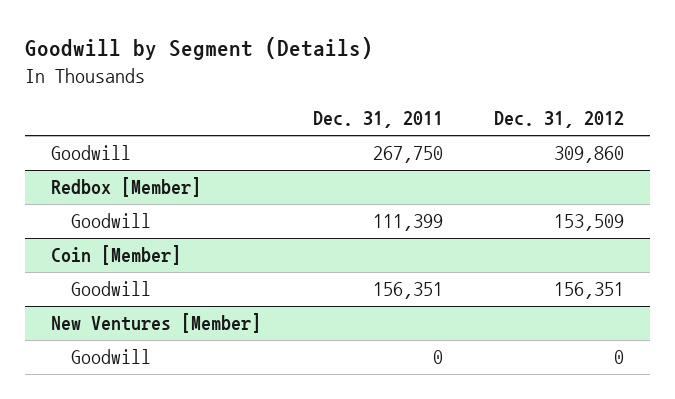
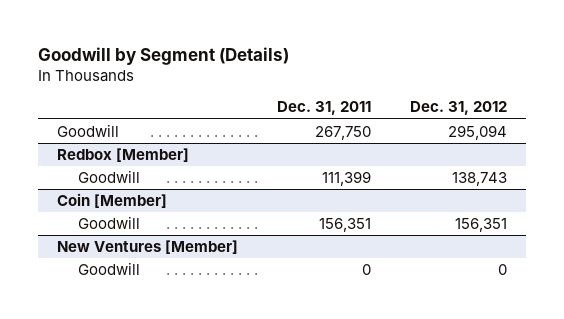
- Goodwill | 267,750 | 309,860
+ Goodwill | 267,750 | 295,094
@ Redbox [Member]
- Goodwill | 111,399 | 153,509
+ Goodwill | 111,399 | 138,743

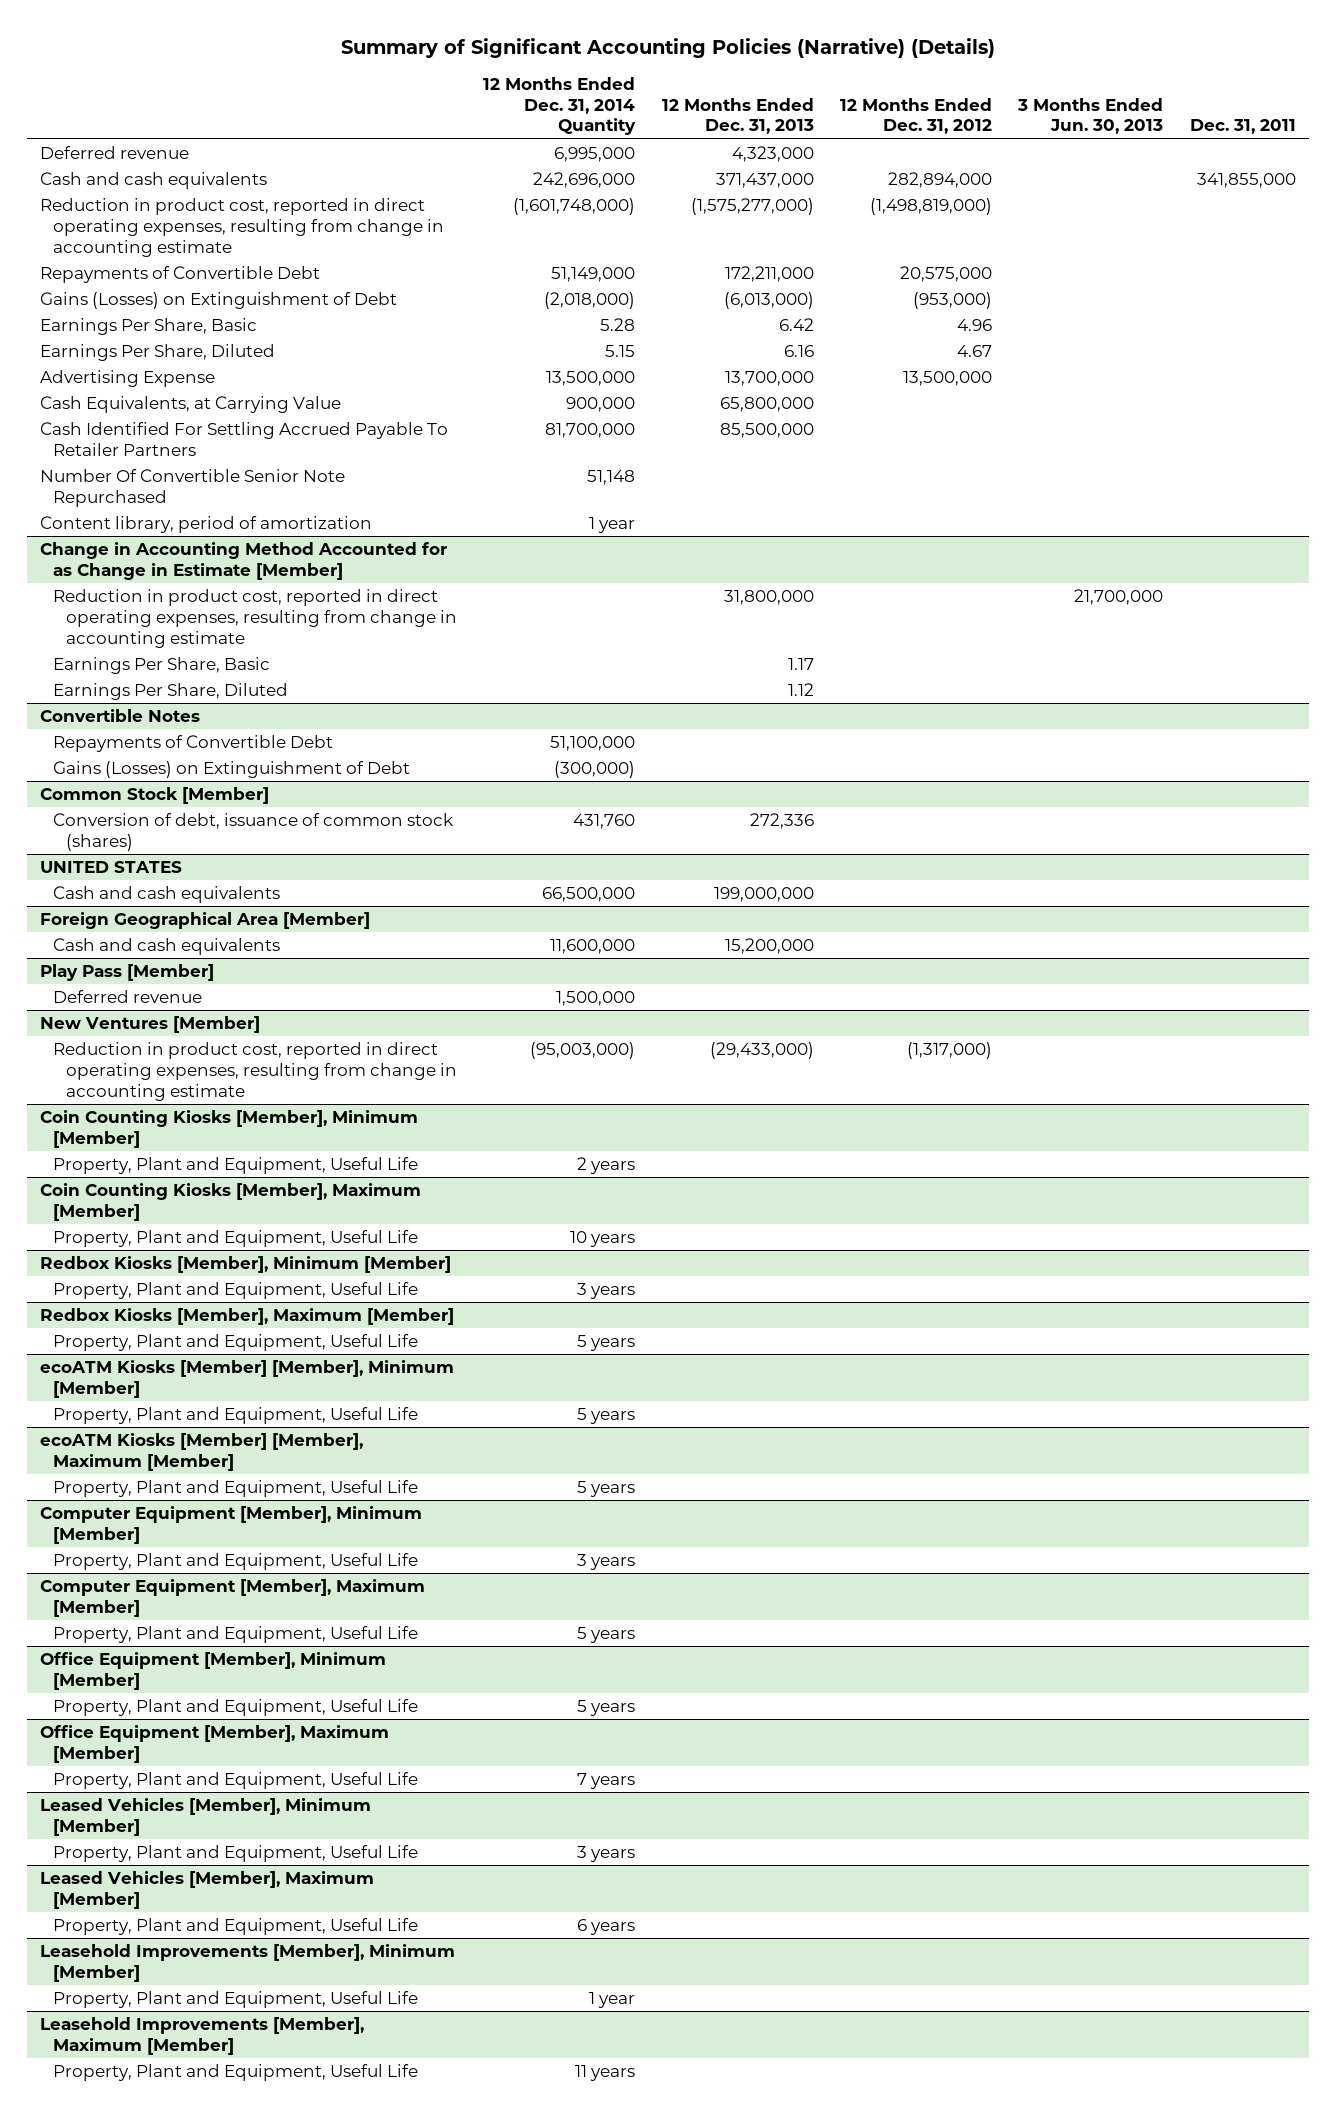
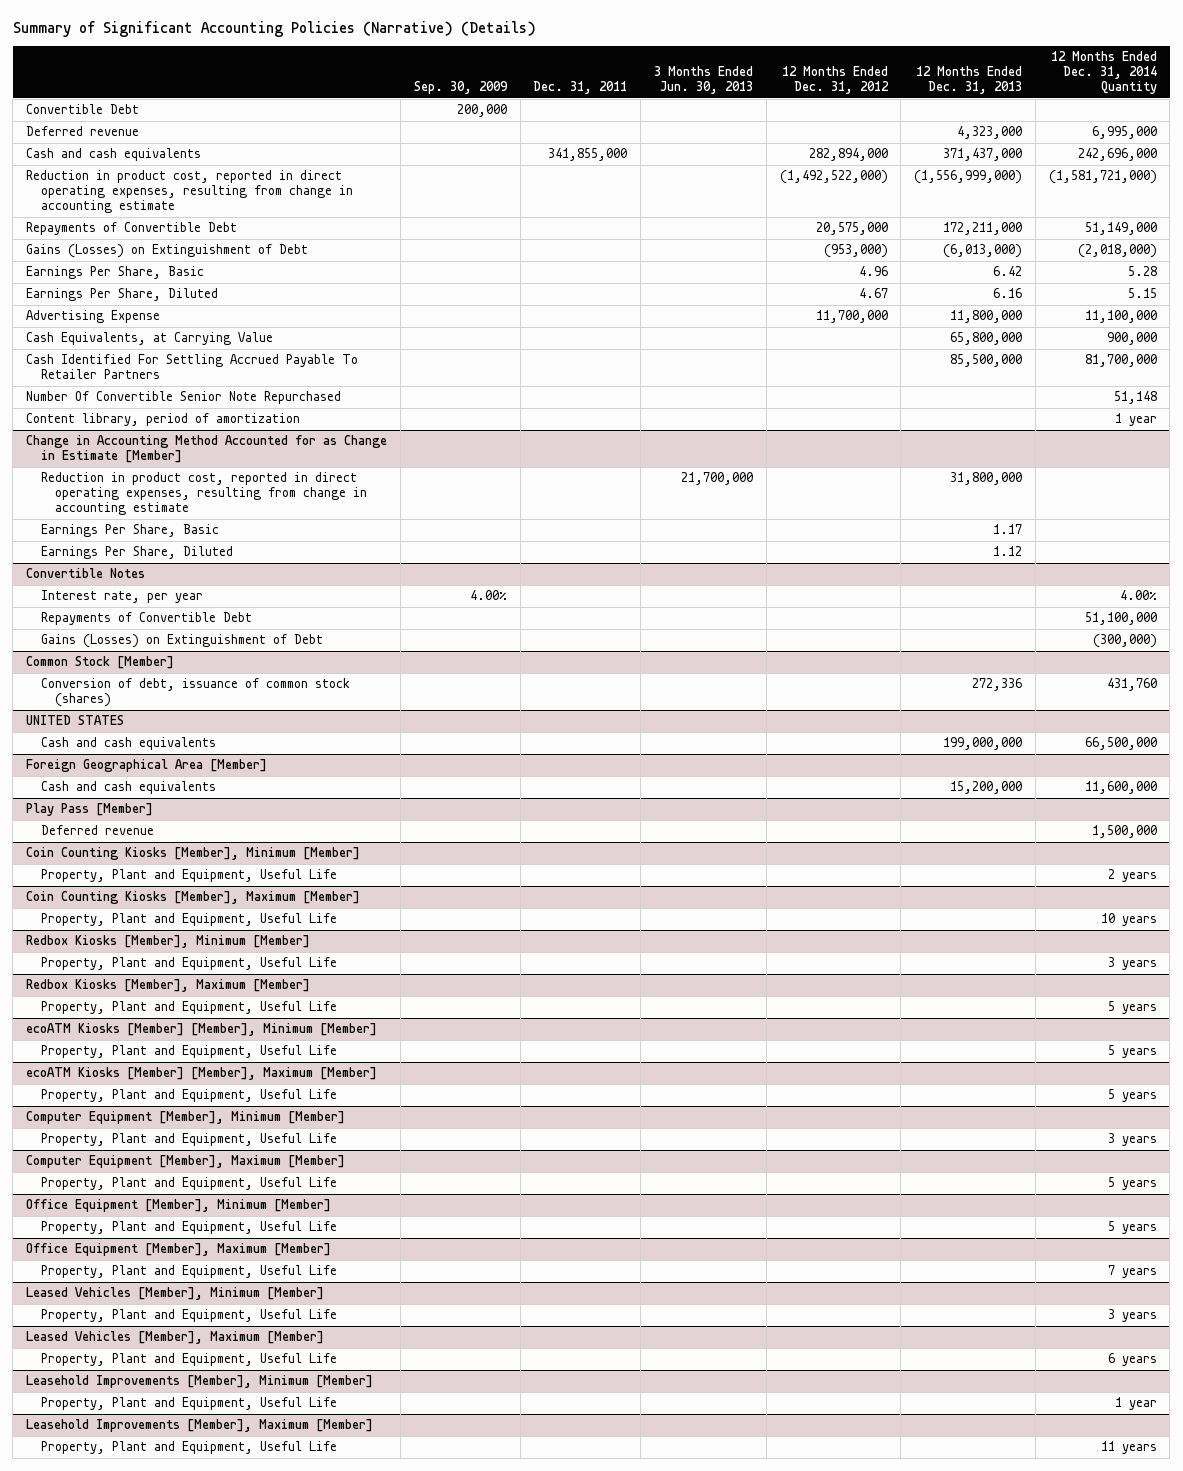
- | 12 Months Ended Dec. 31, 2014 Quantity | 12 Months Ended Dec. 31, 2013 | 12 Months Ended Dec. 31, 2012 | 3 Months Ended Jun. 30, 2013 | Dec. 31, 2011
+ | Sep. 30, 2009 | Dec. 31, 2011 | 3 Months Ended Jun. 30, 2013 | 12 Months Ended Dec. 31, 2012 | 12 Months Ended Dec. 31, 2013 | 12 Months Ended Dec. 31, 2014 Quantity
+ Convertible Debt | 200,000 | | | | |
- Reduction in product cost, reported in direct operating expenses, resulting from change in accounting estimate | (1,601,748,000) | (1,575,277,000) | (1,498,819,000) | |
+ Reduction in product cost, reported in direct operating expenses, resulting from change in accounting estimate | | | | (1,492,522,000) | (1,556,999,000) | (1,581,721,000)
- Advertising Expense | 13,500,000 | 13,700,000 | 13,500,000 | |
+ Advertising Expense | | | | 11,700,000 | 11,800,000 | 11,100,000
@ Convertible Notes
+ Interest rate, per year | 4.00% | | | | | 4.00%
- New Ventures [Member]
- Reduction in product cost, reported in direct operating expenses, resulting from change in accounting estimate | (95,003,000) | (29,433,000) | (1,317,000) | |

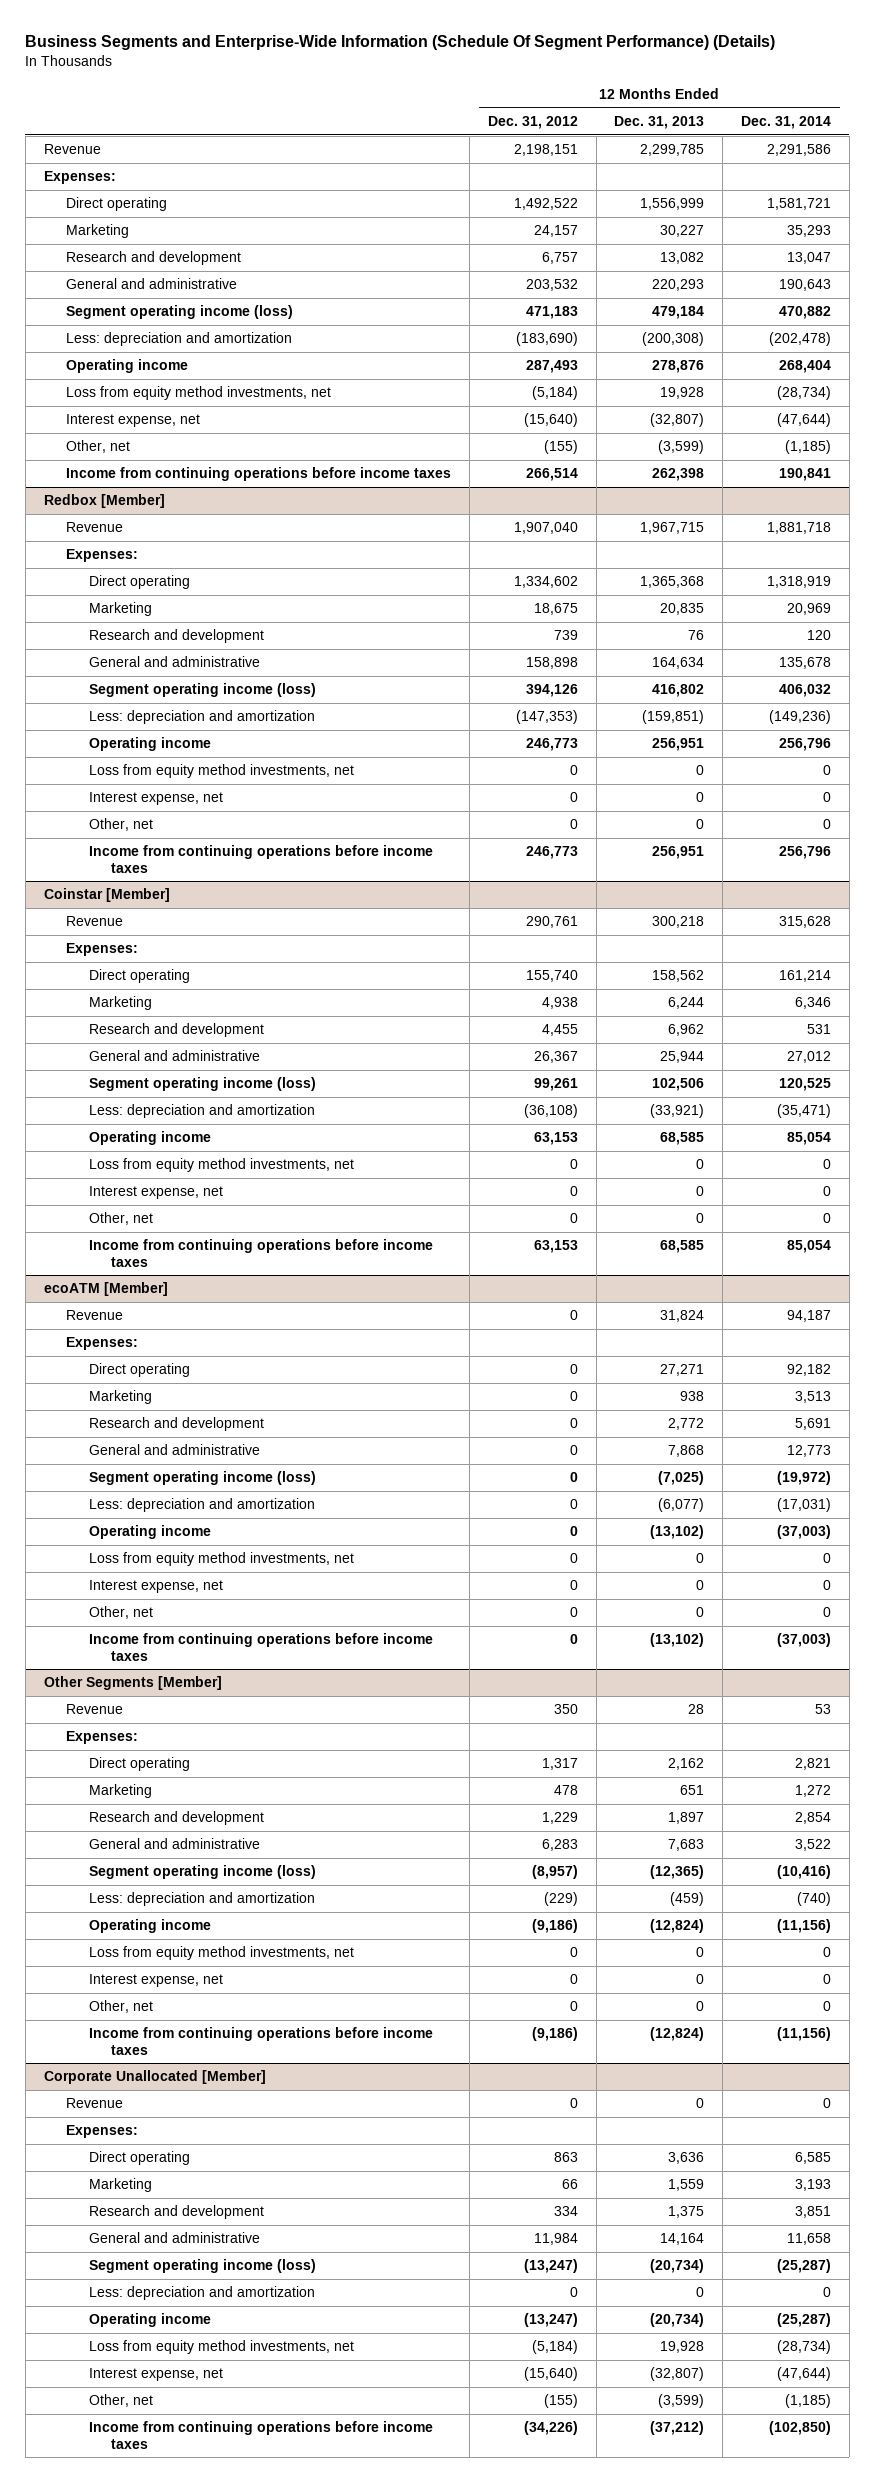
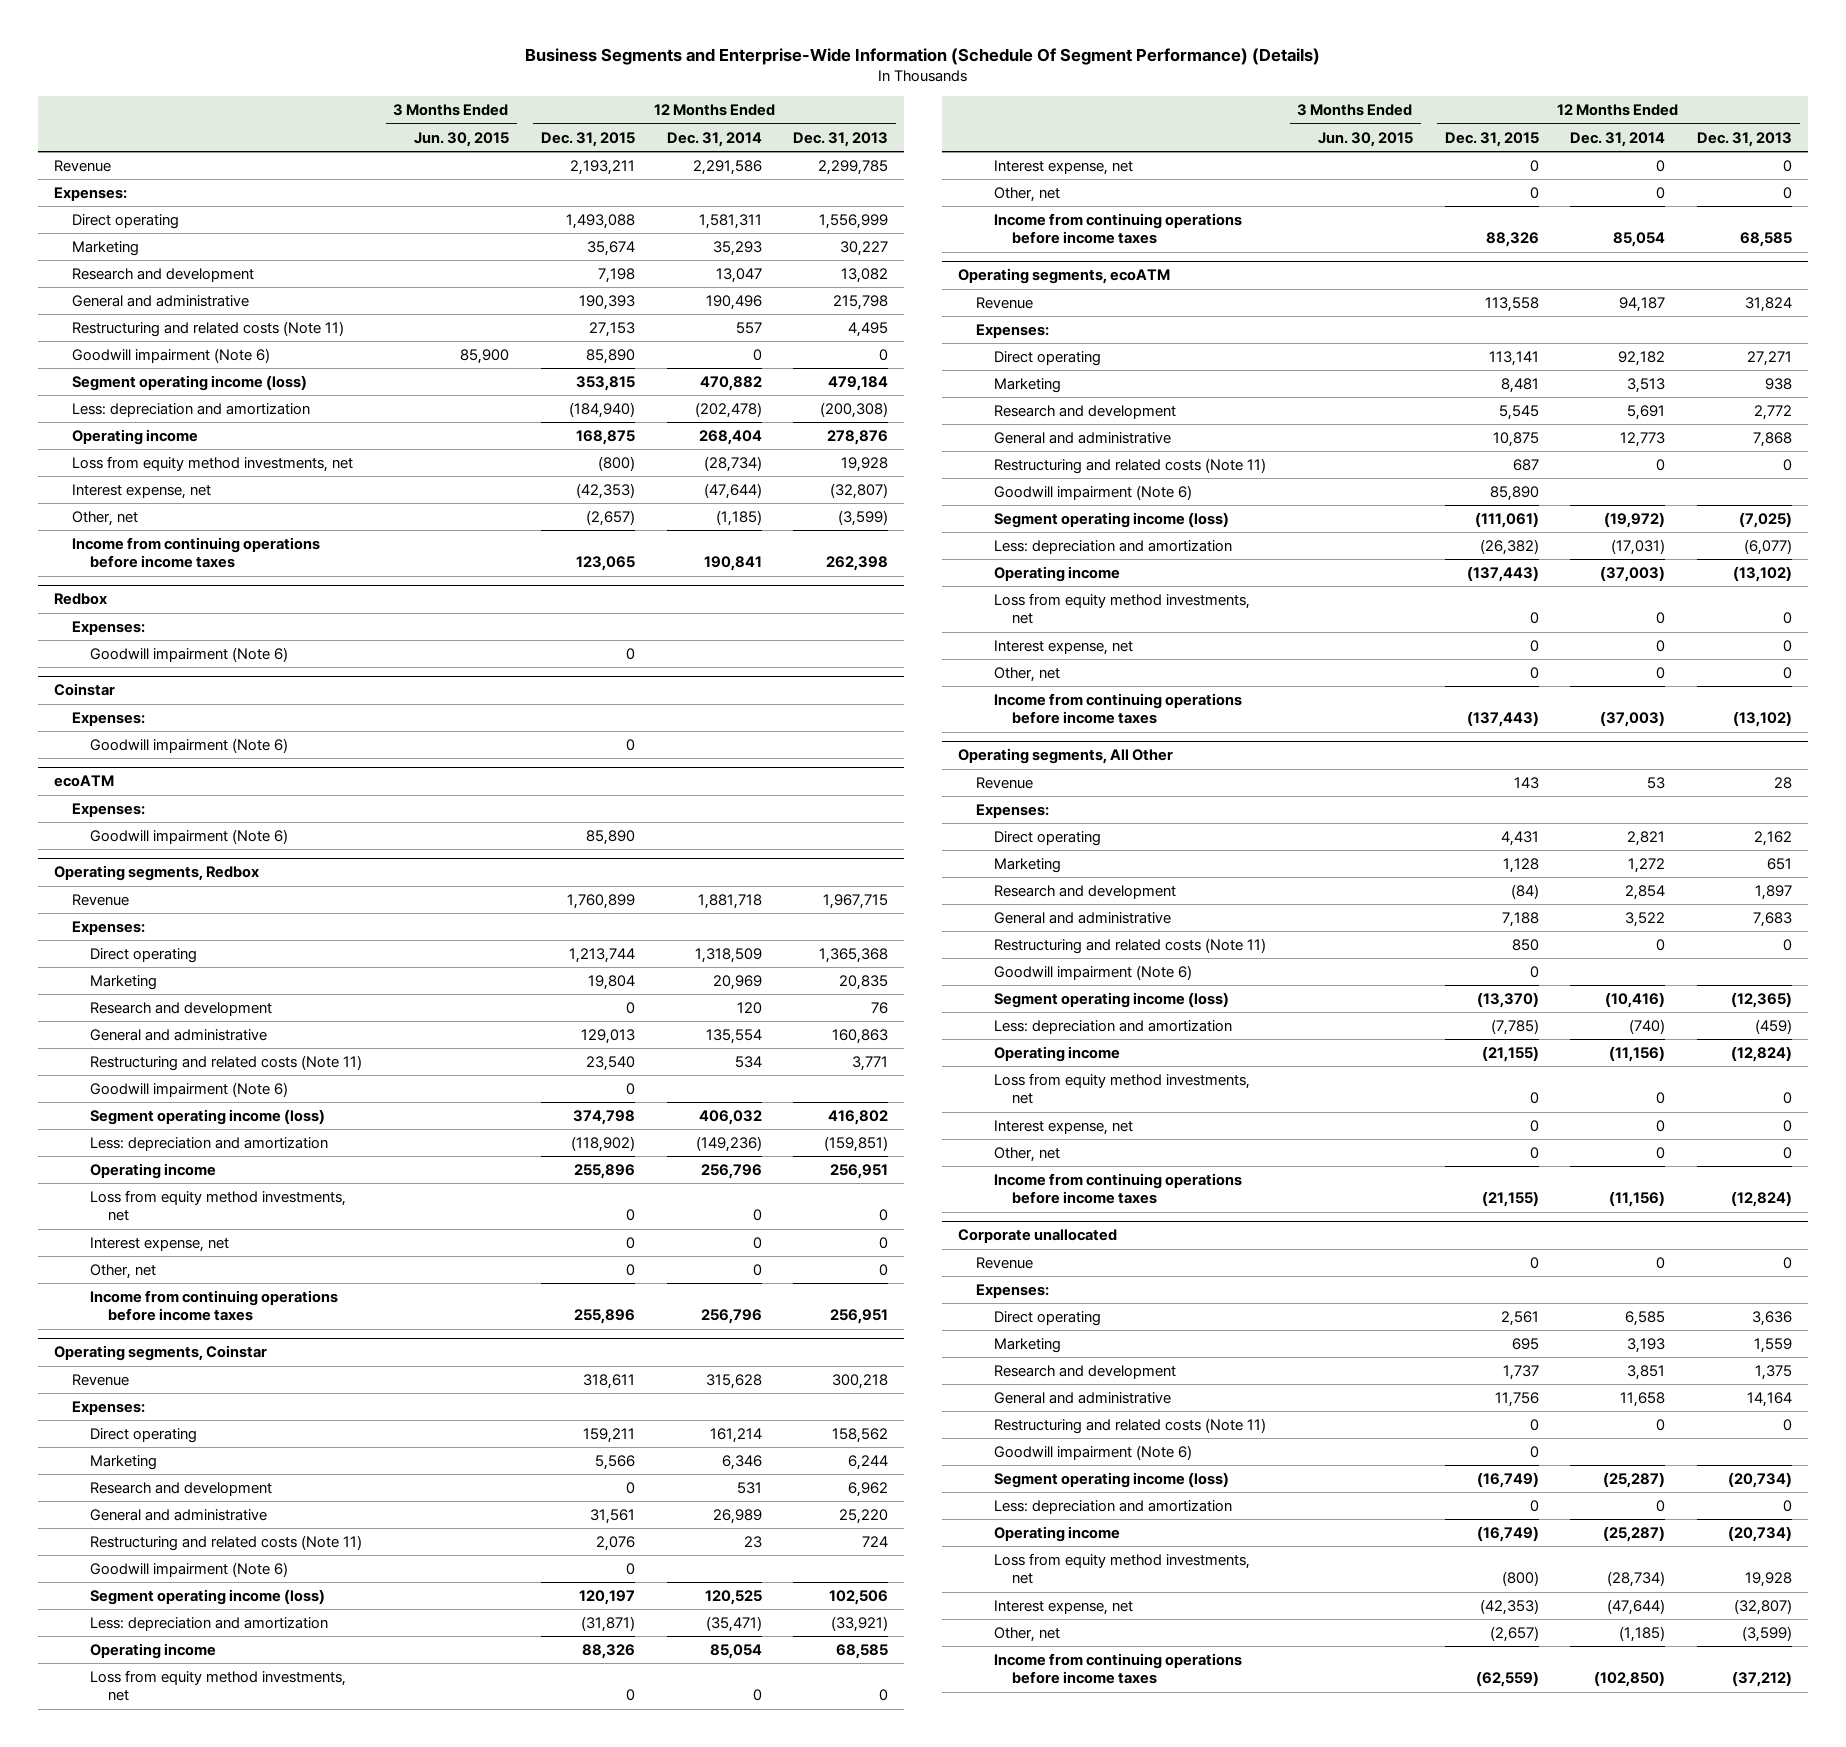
- | 12 Months Ended Dec. 31, 2012 | 12 Months Ended Dec. 31, 2013 | 12 Months Ended Dec. 31, 2014
+ | 3 Months Ended Jun. 30, 2015 | 12 Months Ended Dec. 31, 2015 | 12 Months Ended Dec. 31, 2014 | 12 Months Ended Dec. 31, 2013
- Direct operating | 1,492,522 | 1,556,999 | 1,581,721
+ Direct operating | | 1,493,088 | 1,581,311 | 1,556,999
- General and administrative | 203,532 | 220,293 | 190,643
+ General and administrative | | 190,393 | 190,496 | 215,798
+ Restructuring and related costs (Note 11) | | 27,153 | 557 | 4,495
+ Goodwill impairment (Note 6) | 85,900 | 85,890 | 0 | 0
- Redbox [Member]
+ Redbox
+ Expenses:
+ Goodwill impairment (Note 6) | | 0 | |
+ Coinstar
+ Expenses:
+ Goodwill impairment (Note 6) | | 0 | |
+ ecoATM
+ Expenses:
+ Goodwill impairment (Note 6) | | 85,890 | |
+ Operating segments, Redbox
- Direct operating | 1,334,602 | 1,365,368 | 1,318,919
+ Direct operating | | 1,213,744 | 1,318,509 | 1,365,368
- General and administrative | 158,898 | 164,634 | 135,678
+ General and administrative | | 129,013 | 135,554 | 160,863
+ Restructuring and related costs (Note 11) | | 23,540 | 534 | 3,771
+ Goodwill impairment (Note 6) | | 0 | |
- Coinstar [Member]
+ Operating segments, Coinstar
- General and administrative | 26,367 | 25,944 | 27,012
+ General and administrative | | 31,561 | 26,989 | 25,220
+ Restructuring and related costs (Note 11) | | 2,076 | 23 | 724
+ Goodwill impairment (Note 6) | | 0 | |
- ecoATM [Member]
+ Operating segments, ecoATM
+ Restructuring and related costs (Note 11) | | 687 | 0 | 0
+ Goodwill impairment (Note 6) | | 85,890 | |
- Other Segments [Member]
+ Operating segments, All Other
+ Restructuring and related costs (Note 11) | | 850 | 0 | 0
+ Goodwill impairment (Note 6) | | 0 | |
- Corporate Unallocated [Member]
+ Corporate unallocated
+ Restructuring and related costs (Note 11) | | 0 | 0 | 0
+ Goodwill impairment (Note 6) | | 0 | |

